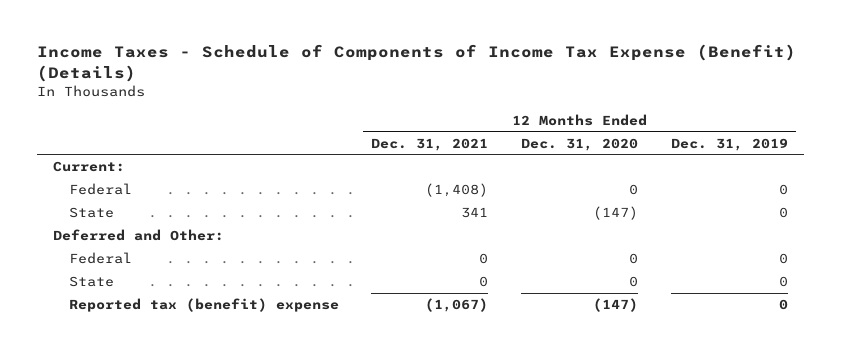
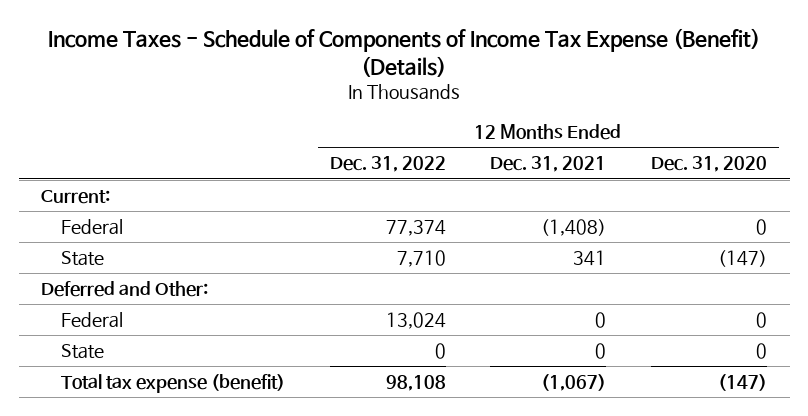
- | 12 Months Ended Dec. 31, 2021 | 12 Months Ended Dec. 31, 2020 | 12 Months Ended Dec. 31, 2019
+ | 12 Months Ended Dec. 31, 2022 | 12 Months Ended Dec. 31, 2021 | 12 Months Ended Dec. 31, 2020
- Reported tax (benefit) expense | (1,067) | (147) | 0
+ Total tax expense (benefit) | 98,108 | (1,067) | (147)

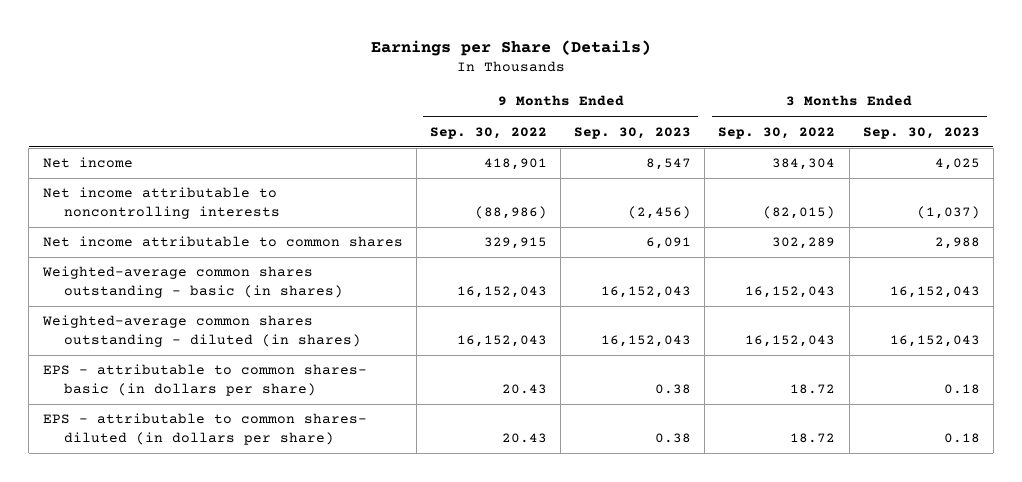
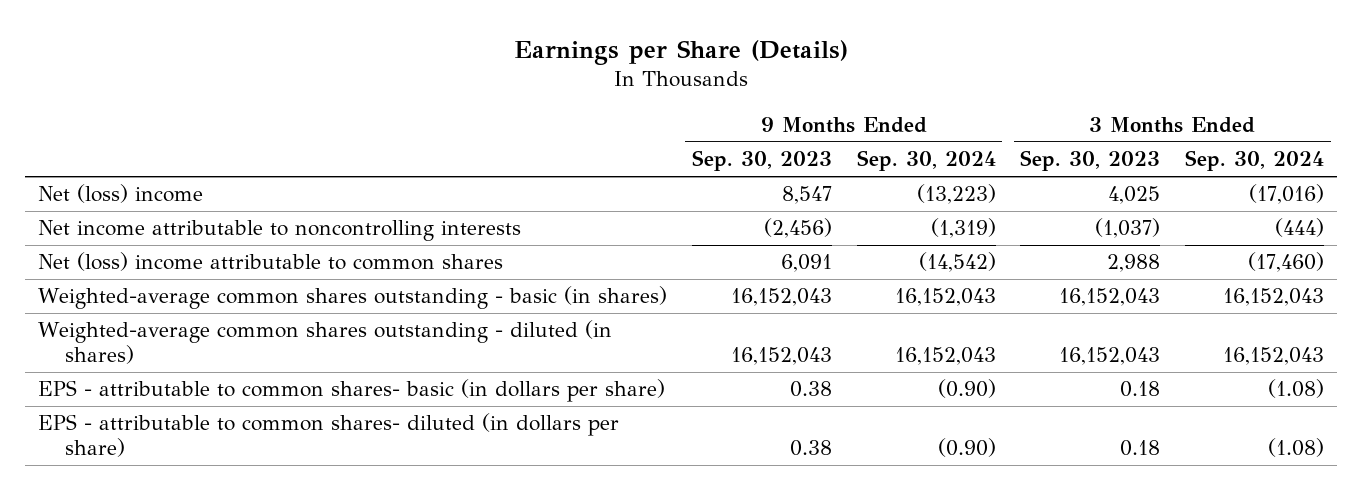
- | 9 Months Ended Sep. 30, 2022 | 9 Months Ended Sep. 30, 2023 | 3 Months Ended Sep. 30, 2022 | 3 Months Ended Sep. 30, 2023
+ | 9 Months Ended Sep. 30, 2023 | 9 Months Ended Sep. 30, 2024 | 3 Months Ended Sep. 30, 2023 | 3 Months Ended Sep. 30, 2024
- Net income | 418,901 | 8,547 | 384,304 | 4,025
+ Net (loss) income | 8,547 | (13,223) | 4,025 | (17,016)
- Net income attributable to common shares | 329,915 | 6,091 | 302,289 | 2,988
+ Net (loss) income attributable to common shares | 6,091 | (14,542) | 2,988 | (17,460)

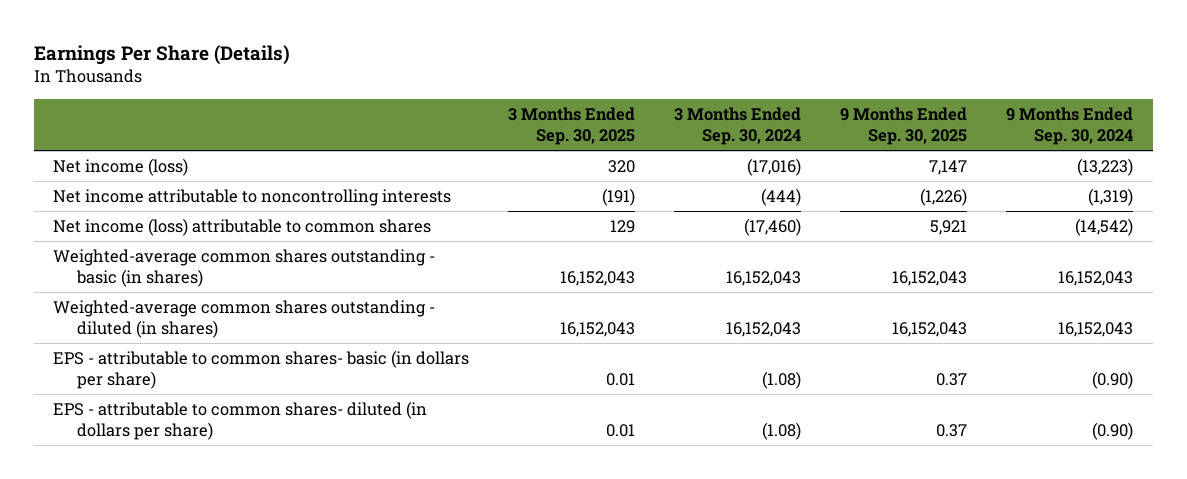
- Earnings per Share (Details)
+ Earnings Per Share (Details)
- | 9 Months Ended Sep. 30, 2023 | 9 Months Ended Sep. 30, 2024 | 3 Months Ended Sep. 30, 2023 | 3 Months Ended Sep. 30, 2024
+ | 3 Months Ended Sep. 30, 2025 | 3 Months Ended Sep. 30, 2024 | 9 Months Ended Sep. 30, 2025 | 9 Months Ended Sep. 30, 2024
- Net (loss) income | 8,547 | (13,223) | 4,025 | (17,016)
+ Net income (loss) | 320 | (17,016) | 7,147 | (13,223)
- Net (loss) income attributable to common shares | 6,091 | (14,542) | 2,988 | (17,460)
+ Net income (loss) attributable to common shares | 129 | (17,460) | 5,921 | (14,542)

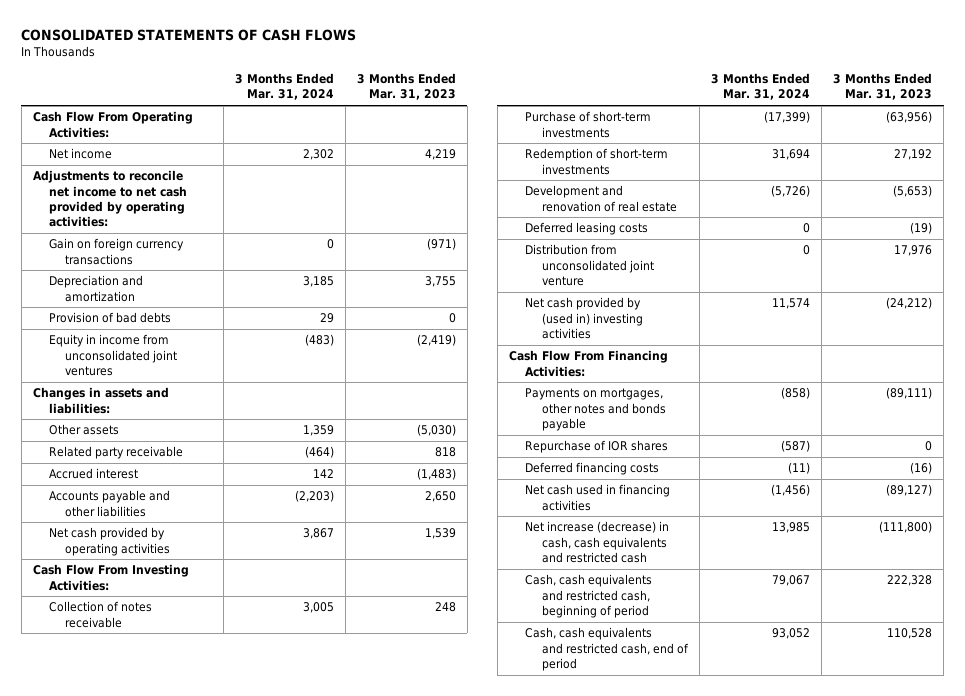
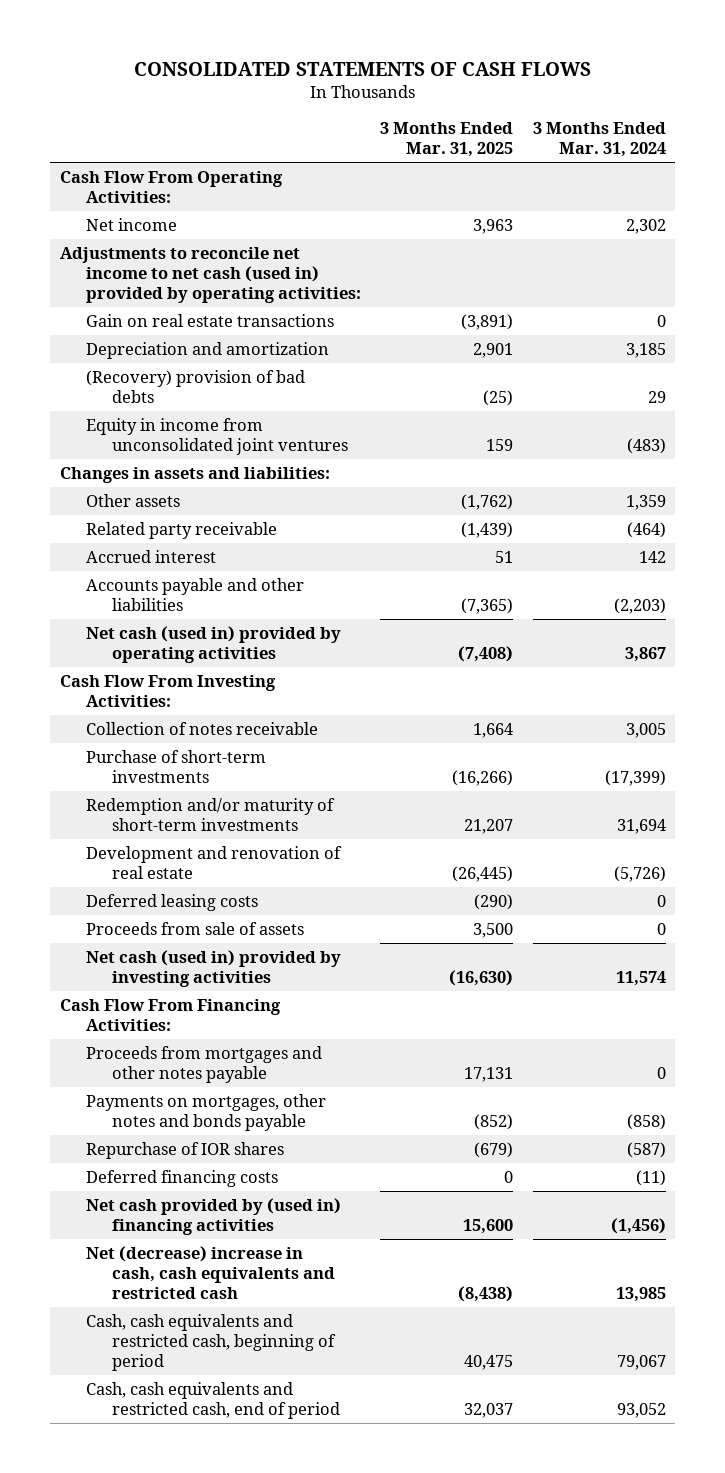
- | 3 Months Ended Mar. 31, 2024 | 3 Months Ended Mar. 31, 2023
+ | 3 Months Ended Mar. 31, 2025 | 3 Months Ended Mar. 31, 2024
- Adjustments to reconcile net income to net cash provided by operating activities:
- Gain on foreign currency transactions | 0 | (971)
+ Adjustments to reconcile net income to net cash (used in) provided by operating activities:
+ Gain on real estate transactions | (3,891) | 0
- Provision of bad debts | 29 | 0
+ (Recovery) provision of bad debts | (25) | 29
- Net cash provided by operating activities | 3,867 | 1,539
+ Net cash (used in) provided by operating activities | (7,408) | 3,867
- Redemption of short-term investments | 31,694 | 27,192
+ Redemption and/or maturity of short-term investments | 21,207 | 31,694
- Distribution from unconsolidated joint venture | 0 | 17,976
- Net cash provided by (used in) investing activities | 11,574 | (24,212)
+ Proceeds from sale of assets | 3,500 | 0
+ Net cash (used in) provided by investing activities | (16,630) | 11,574
+ Proceeds from mortgages and other notes payable | 17,131 | 0
- Net cash used in financing activities | (1,456) | (89,127)
- Net increase (decrease) in cash, cash equivalents and restricted cash | 13,985 | (111,800)
+ Net cash provided by (used in) financing activities | 15,600 | (1,456)
+ Net (decrease) increase in cash, cash equivalents and restricted cash | (8,438) | 13,985

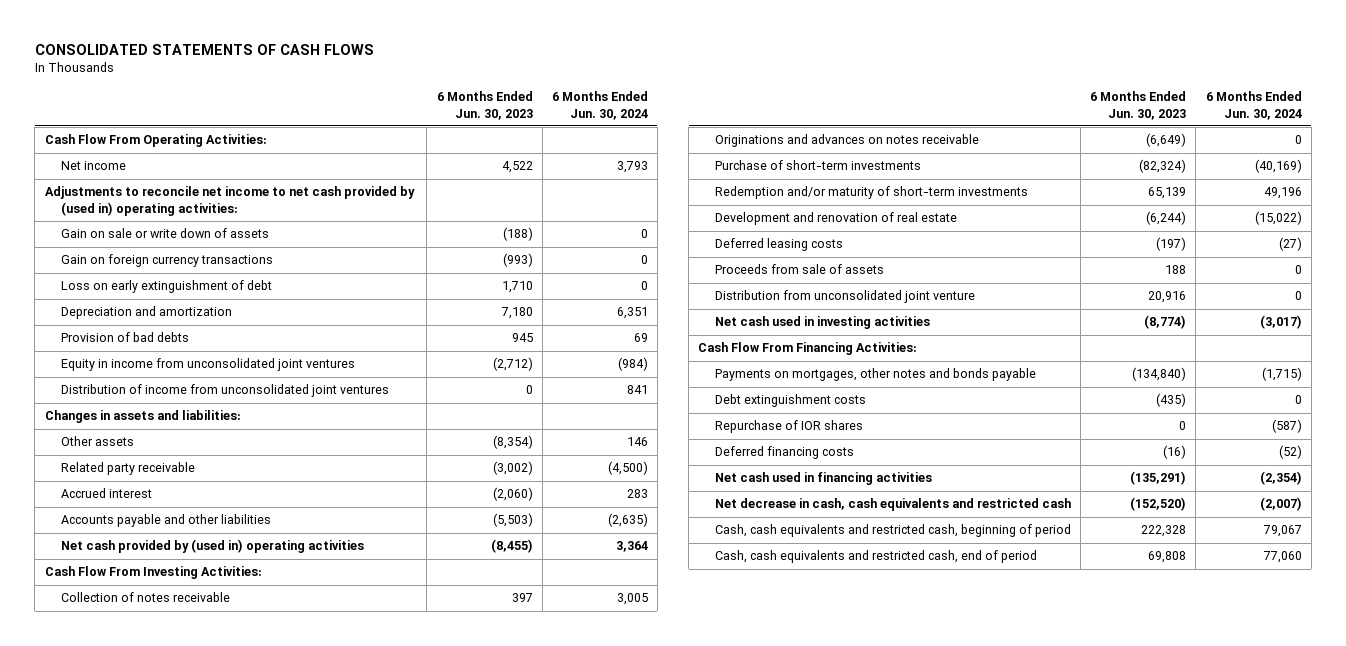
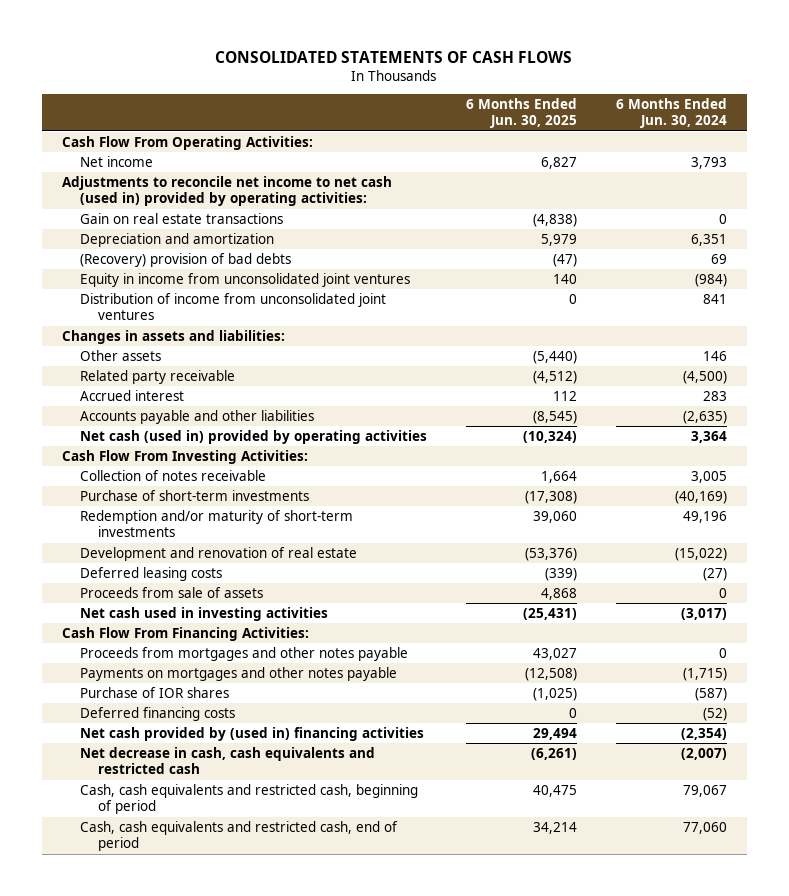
- | 6 Months Ended Jun. 30, 2023 | 6 Months Ended Jun. 30, 2024
+ | 6 Months Ended Jun. 30, 2025 | 6 Months Ended Jun. 30, 2024
- Adjustments to reconcile net income to net cash provided by (used in) operating activities:
- Gain on sale or write down of assets | (188) | 0
- Gain on foreign currency transactions | (993) | 0
- Loss on early extinguishment of debt | 1,710 | 0
+ Adjustments to reconcile net income to net cash (used in) provided by operating activities:
+ Gain on real estate transactions | (4,838) | 0
- Provision of bad debts | 945 | 69
+ (Recovery) provision of bad debts | (47) | 69
- Net cash provided by (used in) operating activities | (8,455) | 3,364
+ Net cash (used in) provided by operating activities | (10,324) | 3,364
- Originations and advances on notes receivable | (6,649) | 0
- Distribution from unconsolidated joint venture | 20,916 | 0
- Payments on mortgages, other notes and bonds payable | (134,840) | (1,715)
- Debt extinguishment costs | (435) | 0
- Repurchase of IOR shares | 0 | (587)
+ Proceeds from mortgages and other notes payable | 43,027 | 0
+ Payments on mortgages and other notes payable | (12,508) | (1,715)
+ Purchase of IOR shares | (1,025) | (587)
- Net cash used in financing activities | (135,291) | (2,354)
+ Net cash provided by (used in) financing activities | 29,494 | (2,354)

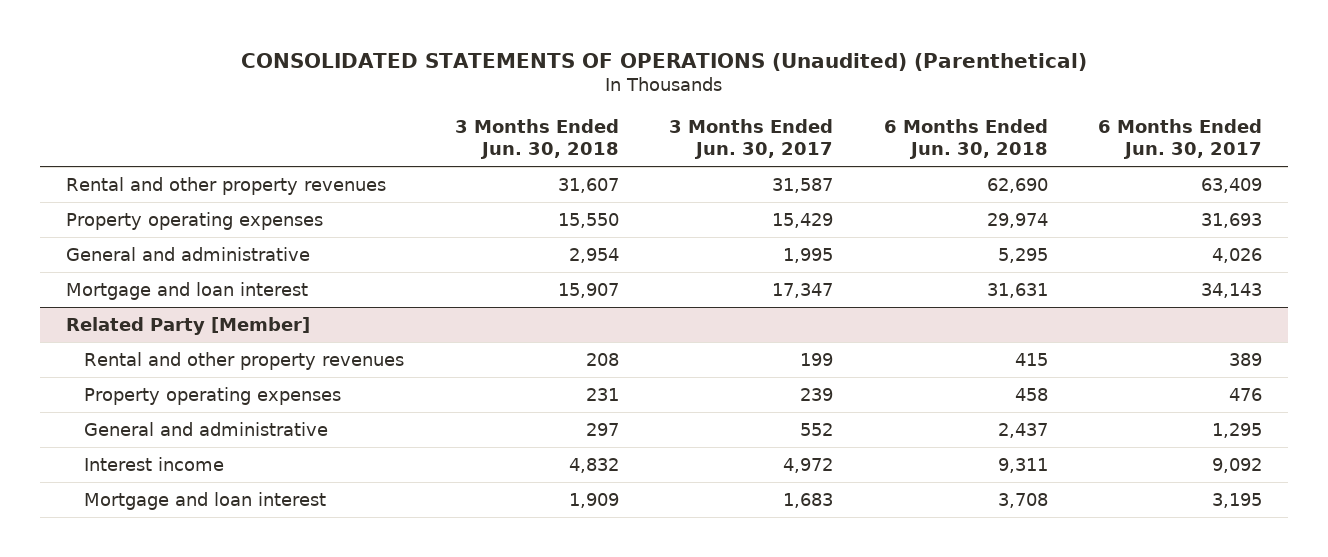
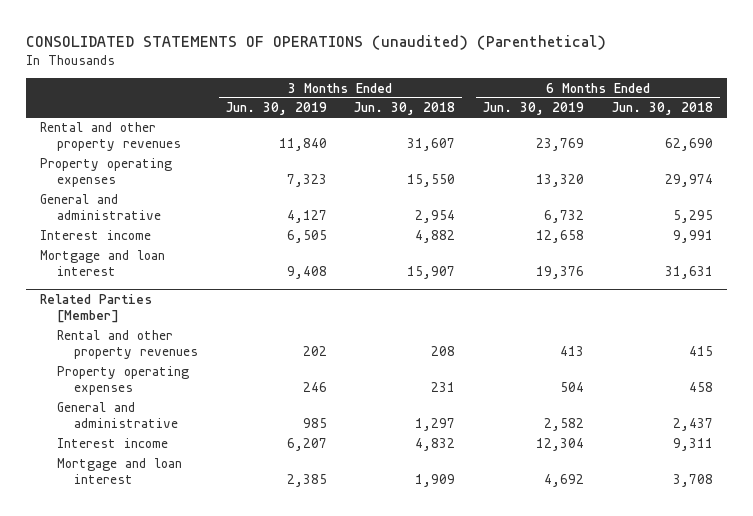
- CONSOLIDATED STATEMENTS OF OPERATIONS (Unaudited) (Parenthetical)
+ CONSOLIDATED STATEMENTS OF OPERATIONS (unaudited) (Parenthetical)
- | 3 Months Ended Jun. 30, 2018 | 3 Months Ended Jun. 30, 2017 | 6 Months Ended Jun. 30, 2018 | 6 Months Ended Jun. 30, 2017
+ | 3 Months Ended Jun. 30, 2019 | 3 Months Ended Jun. 30, 2018 | 6 Months Ended Jun. 30, 2019 | 6 Months Ended Jun. 30, 2018
+ Interest income | 6,505 | 4,882 | 12,658 | 9,991
- Related Party [Member]
+ Related Parties [Member]
- General and administrative | 297 | 552 | 2,437 | 1,295
+ General and administrative | 985 | 1,297 | 2,582 | 2,437

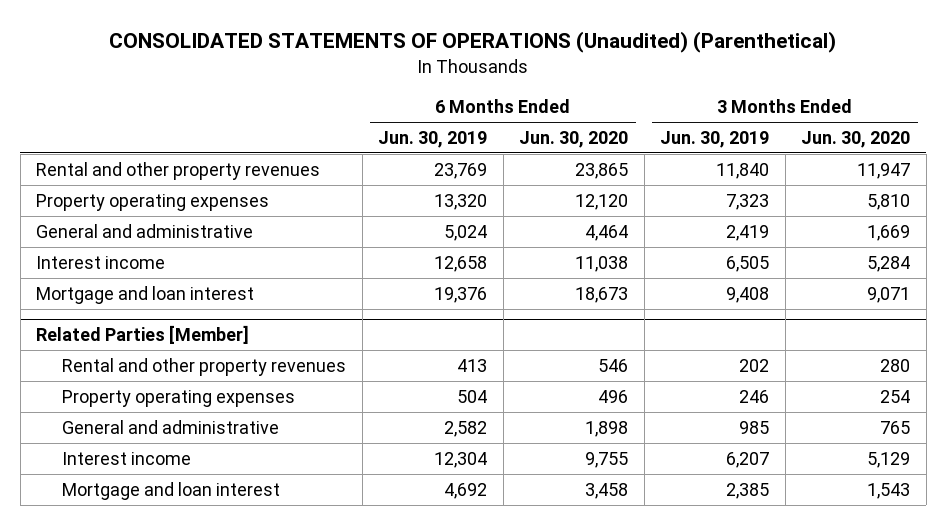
- CONSOLIDATED STATEMENTS OF OPERATIONS (unaudited) (Parenthetical)
+ CONSOLIDATED STATEMENTS OF OPERATIONS (Unaudited) (Parenthetical)
- | 3 Months Ended Jun. 30, 2019 | 3 Months Ended Jun. 30, 2018 | 6 Months Ended Jun. 30, 2019 | 6 Months Ended Jun. 30, 2018
+ | 6 Months Ended Jun. 30, 2019 | 6 Months Ended Jun. 30, 2020 | 3 Months Ended Jun. 30, 2019 | 3 Months Ended Jun. 30, 2020
- General and administrative | 4,127 | 2,954 | 6,732 | 5,295
+ General and administrative | 5,024 | 4,464 | 2,419 | 1,669

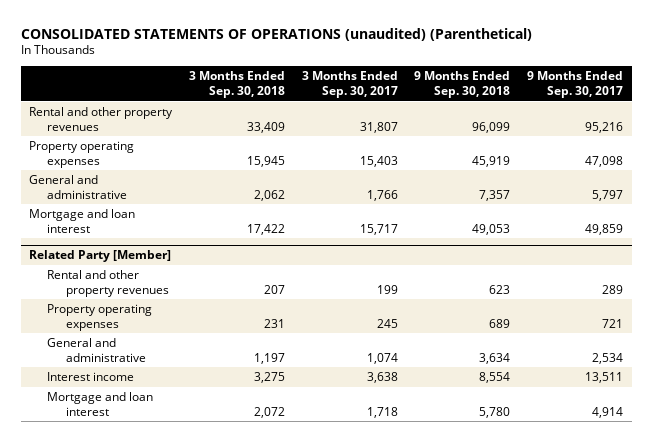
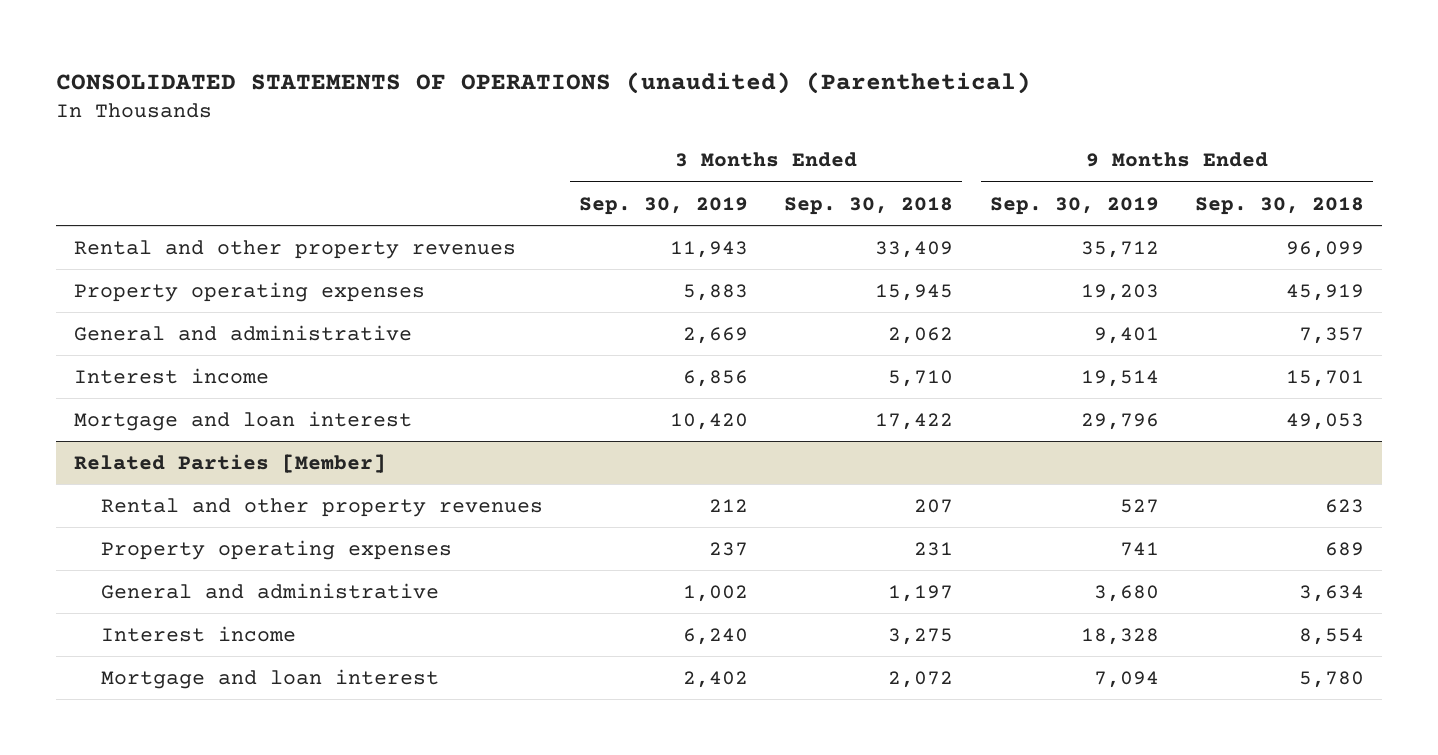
- | 3 Months Ended Sep. 30, 2018 | 3 Months Ended Sep. 30, 2017 | 9 Months Ended Sep. 30, 2018 | 9 Months Ended Sep. 30, 2017
+ | 3 Months Ended Sep. 30, 2019 | 3 Months Ended Sep. 30, 2018 | 9 Months Ended Sep. 30, 2019 | 9 Months Ended Sep. 30, 2018
+ Interest income | 6,856 | 5,710 | 19,514 | 15,701
- Related Party [Member]
+ Related Parties [Member]

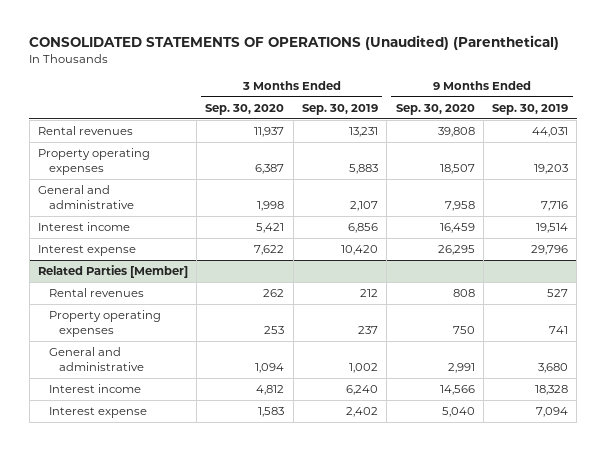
- CONSOLIDATED STATEMENTS OF OPERATIONS (unaudited) (Parenthetical)
+ CONSOLIDATED STATEMENTS OF OPERATIONS (Unaudited) (Parenthetical)
- | 3 Months Ended Sep. 30, 2019 | 3 Months Ended Sep. 30, 2018 | 9 Months Ended Sep. 30, 2019 | 9 Months Ended Sep. 30, 2018
+ | 3 Months Ended Sep. 30, 2020 | 3 Months Ended Sep. 30, 2019 | 9 Months Ended Sep. 30, 2020 | 9 Months Ended Sep. 30, 2019
- Rental and other property revenues | 11,943 | 33,409 | 35,712 | 96,099
+ Rental revenues | 11,937 | 13,231 | 39,808 | 44,031
- General and administrative | 2,669 | 2,062 | 9,401 | 7,357
+ General and administrative | 1,998 | 2,107 | 7,958 | 7,716
- Mortgage and loan interest | 10,420 | 17,422 | 29,796 | 49,053
+ Interest expense | 7,622 | 10,420 | 26,295 | 29,796
@ Related Parties [Member]
- Rental and other property revenues | 212 | 207 | 527 | 623
+ Rental revenues | 262 | 212 | 808 | 527
- Mortgage and loan interest | 2,402 | 2,072 | 7,094 | 5,780
+ Interest expense | 1,583 | 2,402 | 5,040 | 7,094

